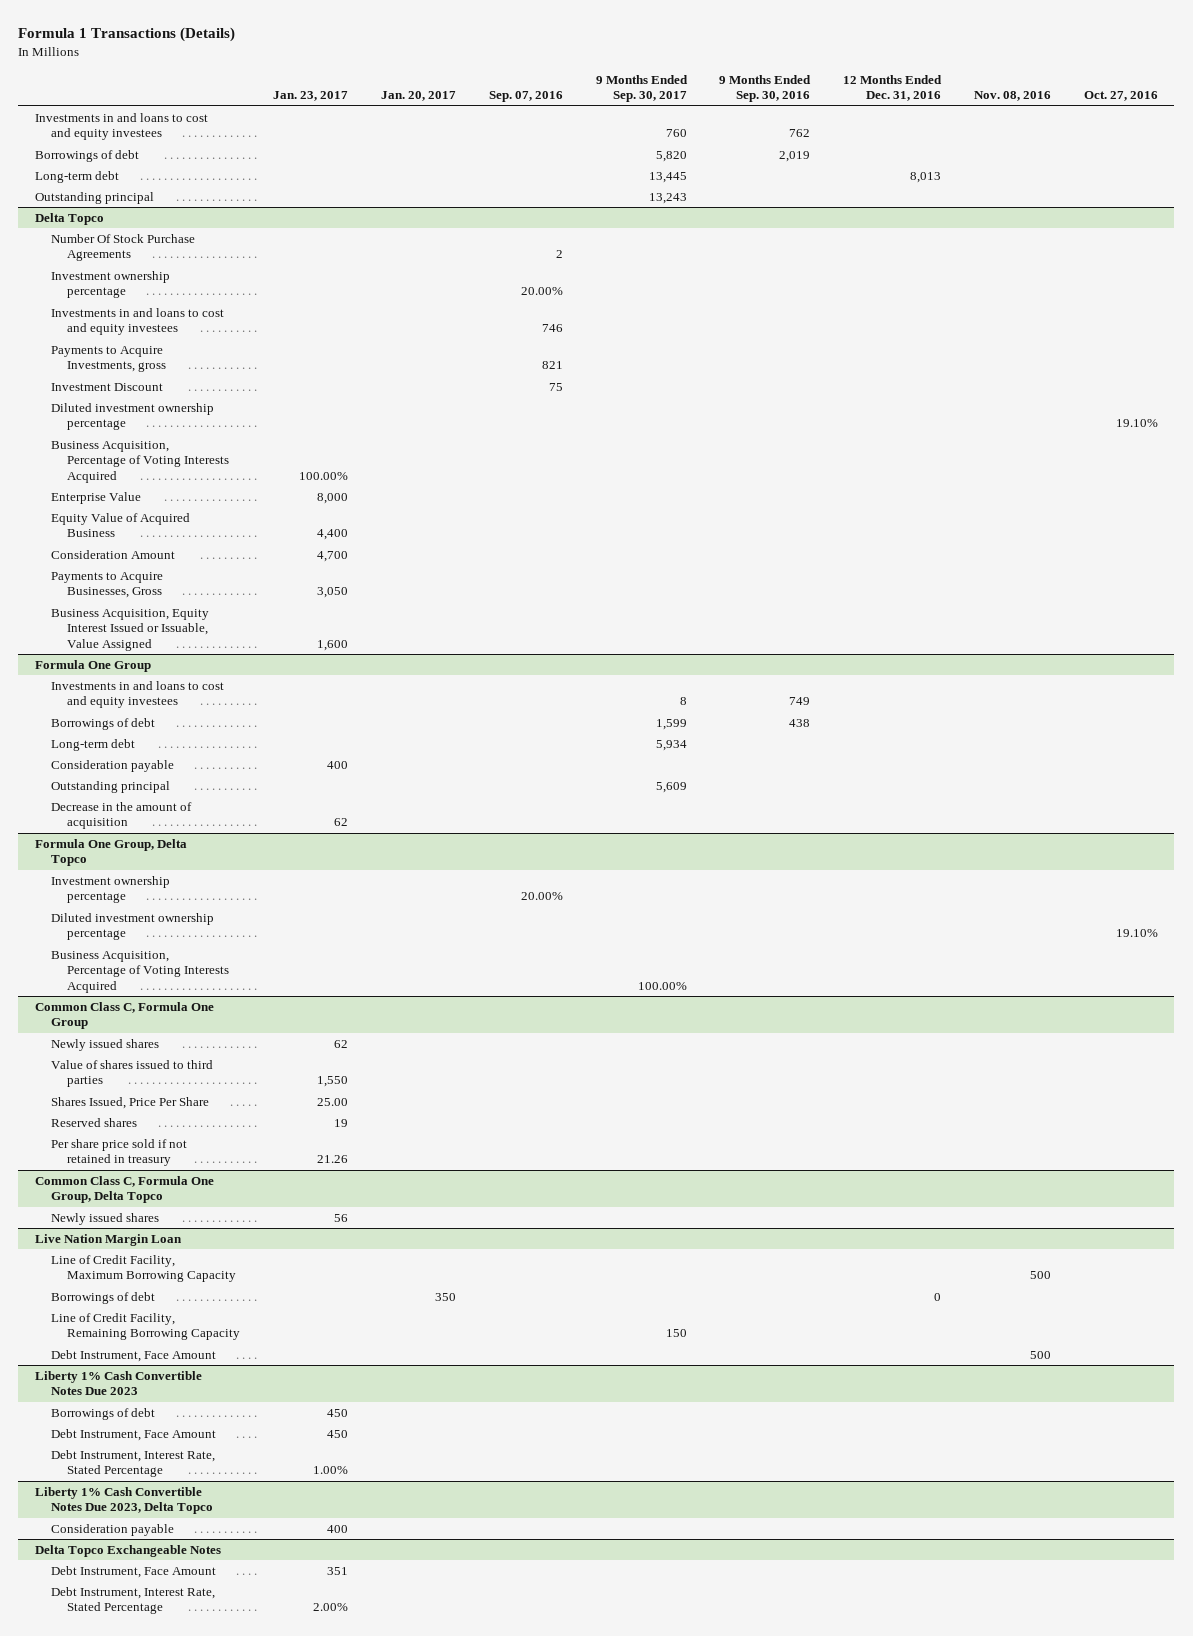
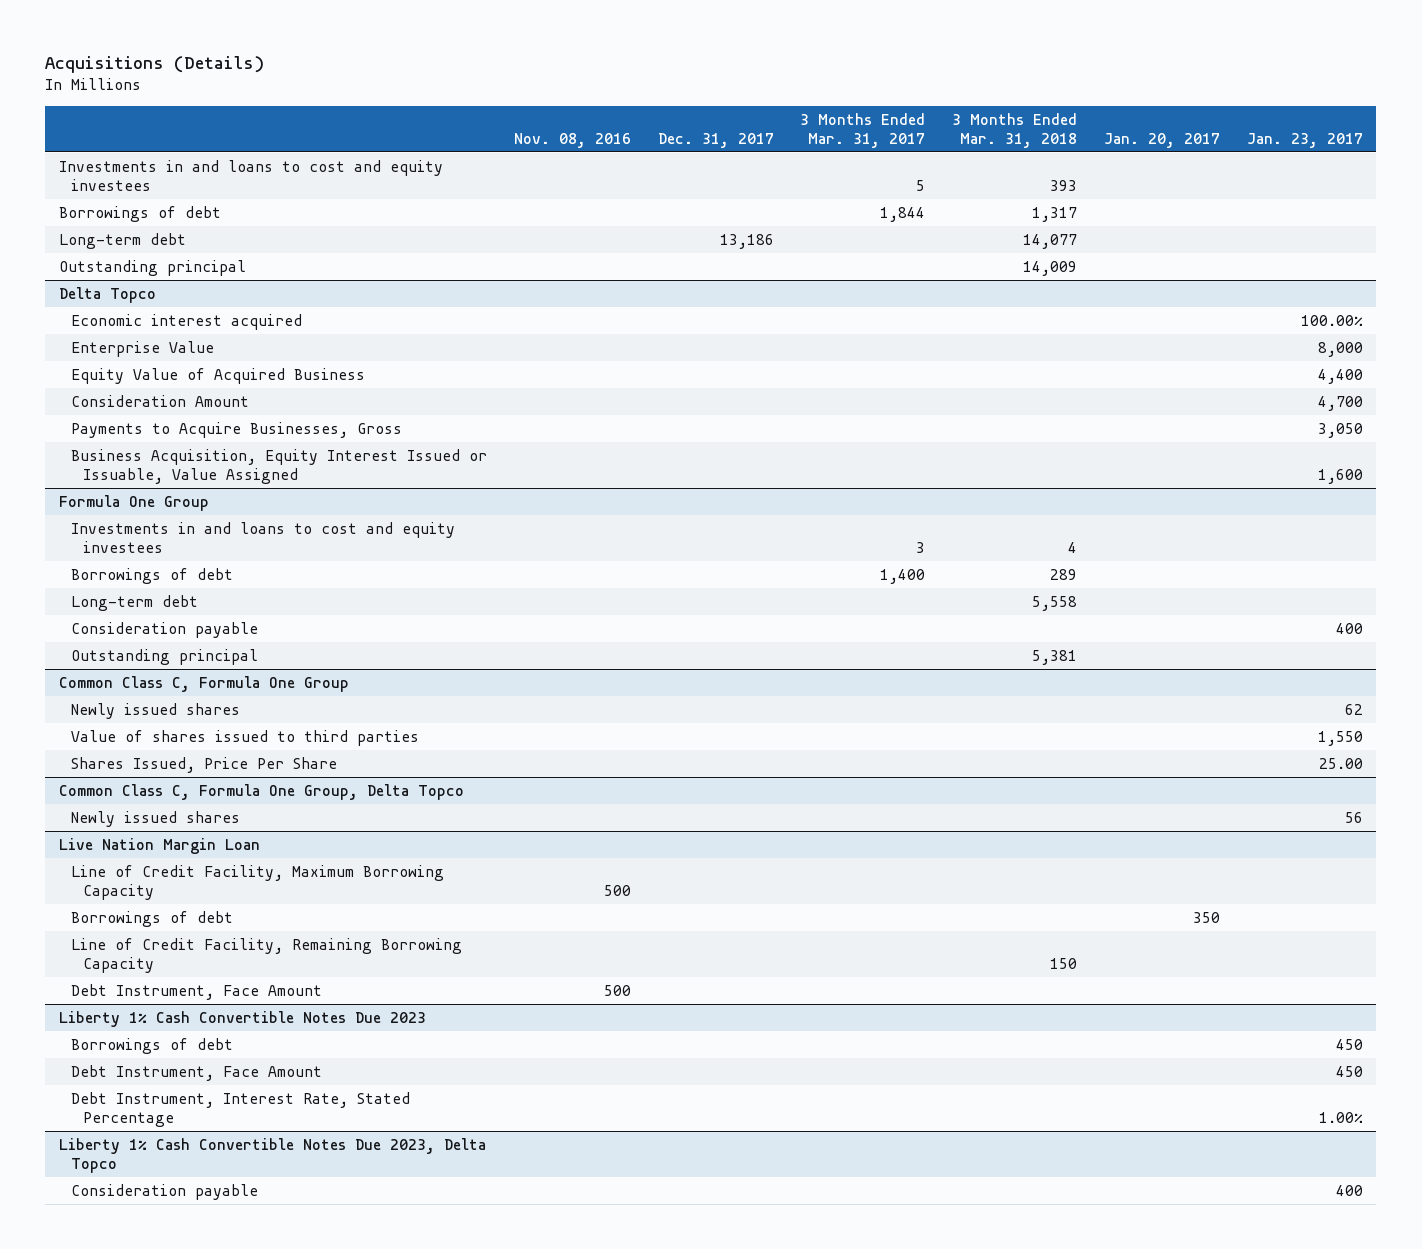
- Formula 1 Transactions (Details)
+ Acquisitions (Details)
- | Jan. 23, 2017 | Jan. 20, 2017 | Sep. 07, 2016 | 9 Months Ended Sep. 30, 2017 | 9 Months Ended Sep. 30, 2016 | 12 Months Ended Dec. 31, 2016 | Nov. 08, 2016 | Oct. 27, 2016
+ | Nov. 08, 2016 | Dec. 31, 2017 | 3 Months Ended Mar. 31, 2017 | 3 Months Ended Mar. 31, 2018 | Jan. 20, 2017 | Jan. 23, 2017
@ Delta Topco
- Number Of Stock Purchase Agreements | | | 2 | | | | |
- Investment ownership percentage | | | 20.00% | | | | |
- Investments in and loans to cost and equity investees | | | 746 | | | | |
- Payments to Acquire Investments, gross | | | 821 | | | | |
- Investment Discount | | | 75 | | | | |
- Diluted investment ownership percentage | | | | | | | | 19.10%
- Business Acquisition, Percentage of Voting Interests Acquired | 100.00% | | | | | | |
+ Economic interest acquired | | | | | | 100.00%
@ Formula One Group
- Decrease in the amount of acquisition | 62 | | | | | | |
- Formula One Group, Delta Topco
- Investment ownership percentage | | | 20.00% | | | | |
- Diluted investment ownership percentage | | | | | | | | 19.10%
- Business Acquisition, Percentage of Voting Interests Acquired | | | | 100.00% | | | |
@ Common Class C, Formula One Group
- Reserved shares | 19 | | | | | | |
- Per share price sold if not retained in treasury | 21.26 | | | | | | |
- Delta Topco Exchangeable Notes
- Debt Instrument, Face Amount | 351 | | | | | | |
- Debt Instrument, Interest Rate, Stated Percentage | 2.00% | | | | | | |

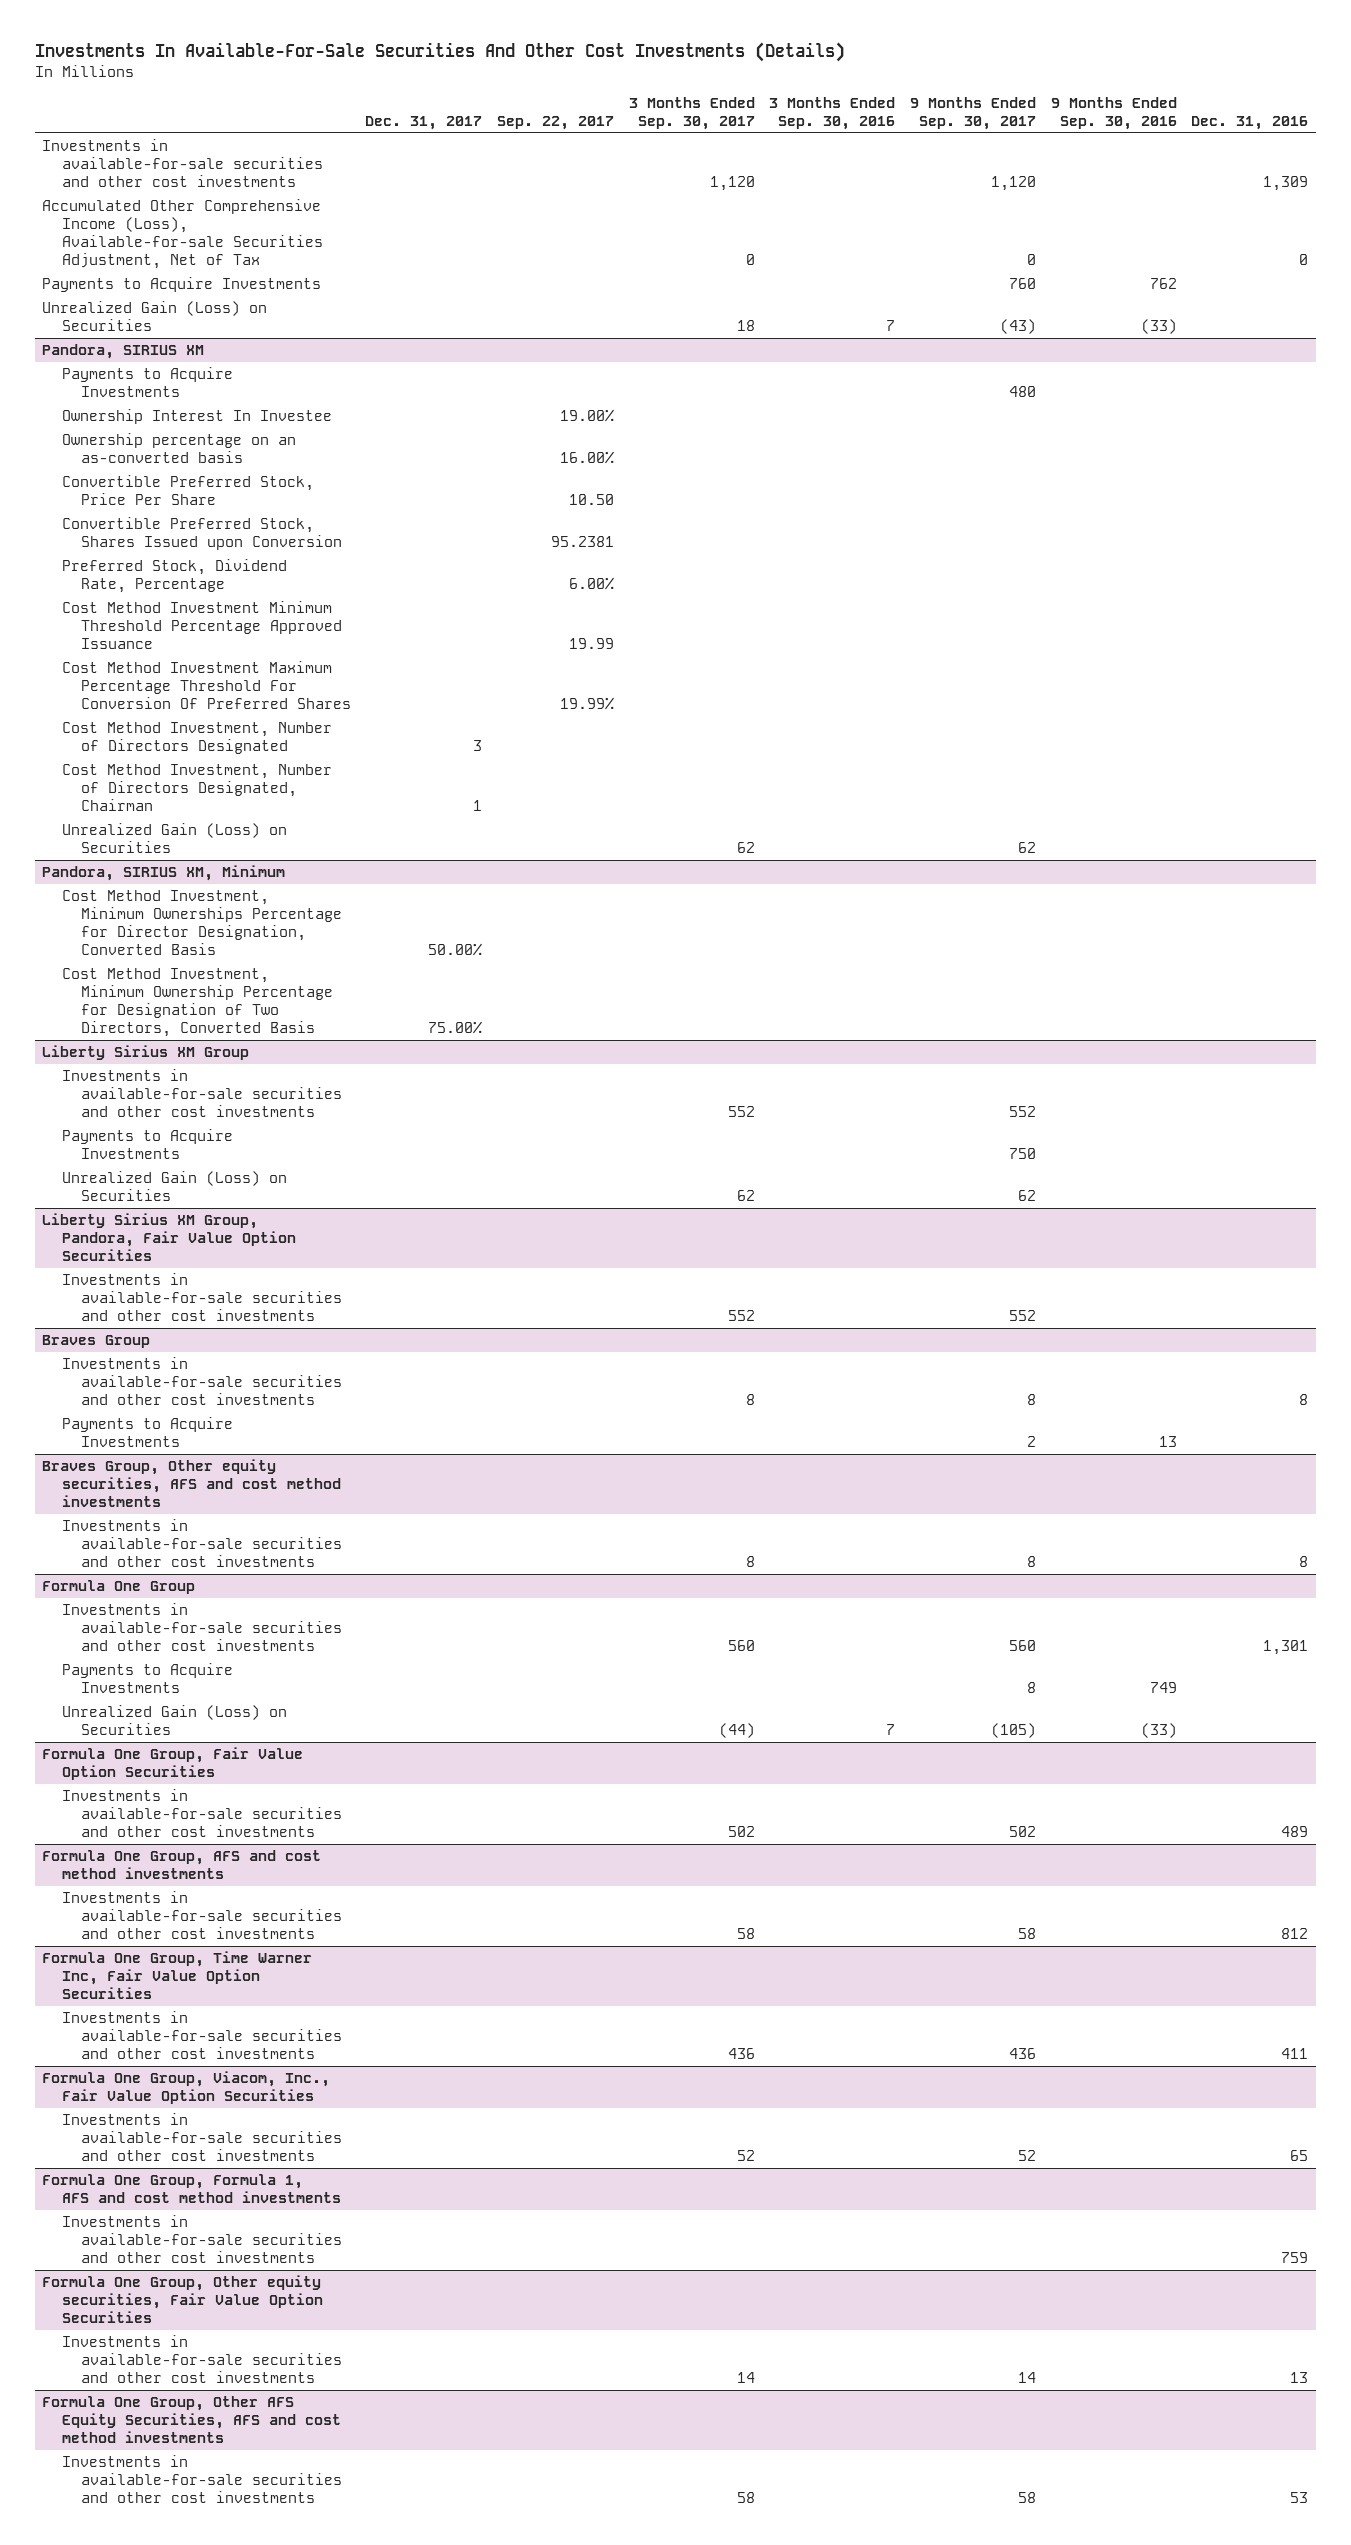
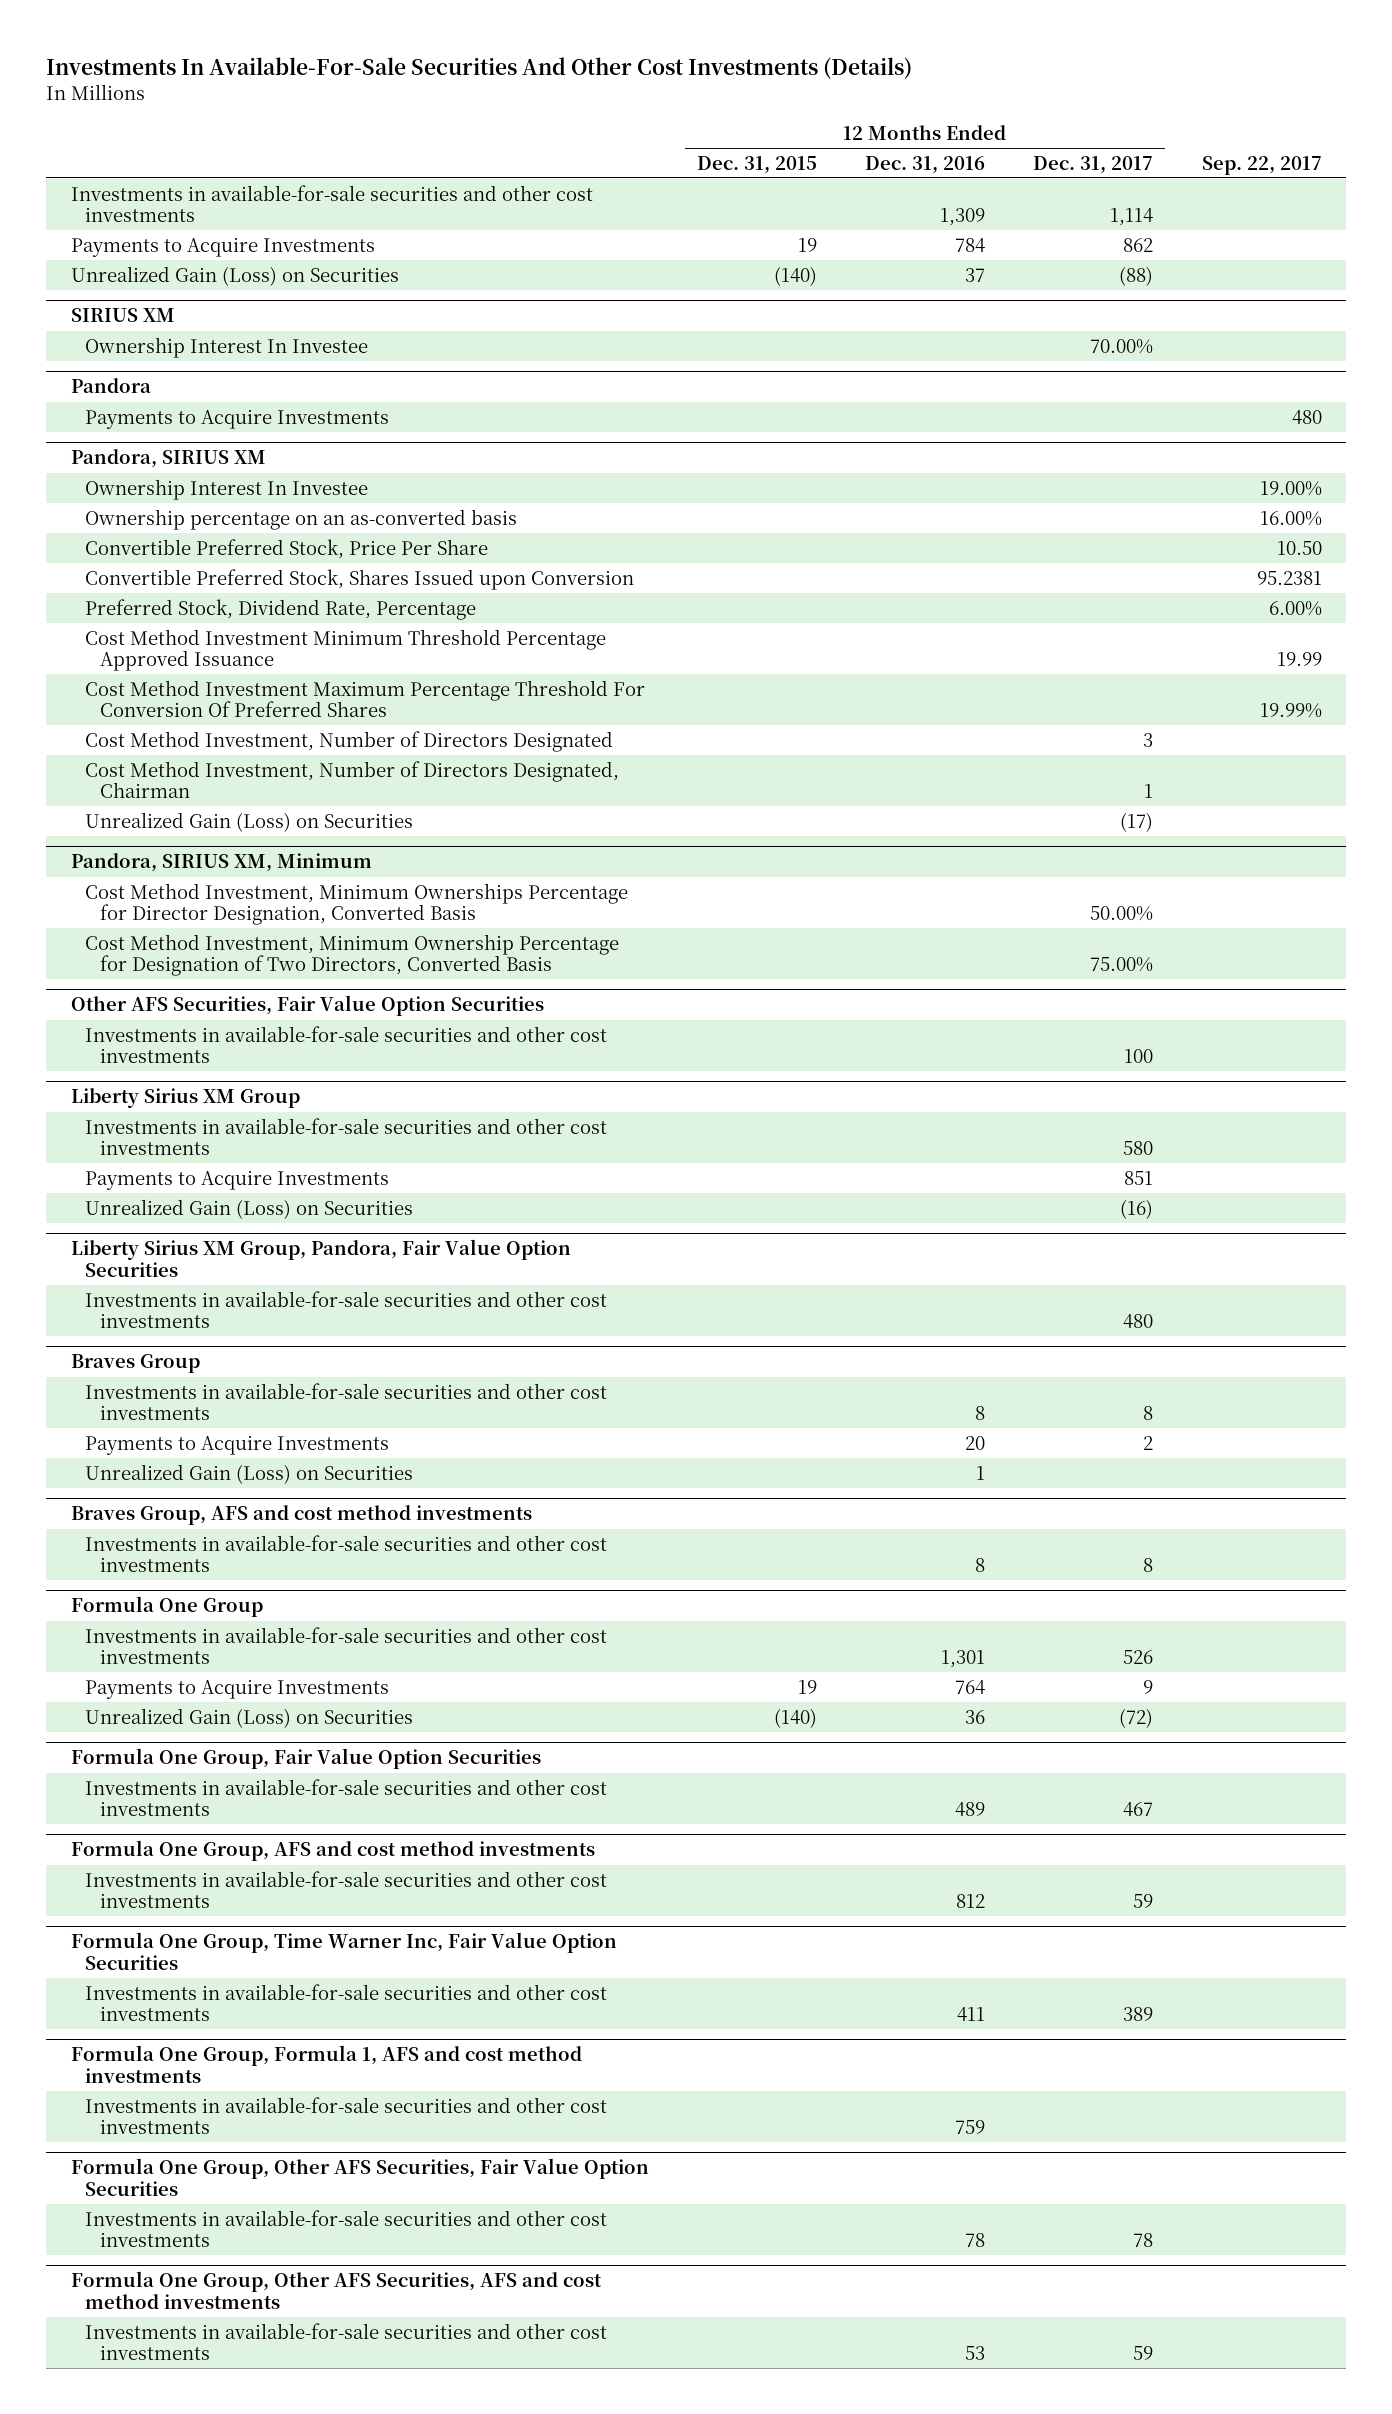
- | Dec. 31, 2017 | Sep. 22, 2017 | 3 Months Ended Sep. 30, 2017 | 3 Months Ended Sep. 30, 2016 | 9 Months Ended Sep. 30, 2017 | 9 Months Ended Sep. 30, 2016 | Dec. 31, 2016
+ | 12 Months Ended Dec. 31, 2015 | 12 Months Ended Dec. 31, 2016 | 12 Months Ended Dec. 31, 2017 | Sep. 22, 2017
- Accumulated Other Comprehensive Income (Loss), Available-for-sale Securities Adjustment, Net of Tax | | | 0 | | 0 | | 0
+ SIRIUS XM
+ Ownership Interest In Investee | | | 70.00% |
+ Pandora
+ Payments to Acquire Investments | | | | 480
@ Pandora, SIRIUS XM
- Payments to Acquire Investments | | | | | 480 | |
+ Other AFS Securities, Fair Value Option Securities
+ Investments in available-for-sale securities and other cost investments | | | 100 |
- Braves Group, Other equity securities, AFS and cost method investments
@ Braves Group
+ Unrealized Gain (Loss) on Securities | | 1 | |
+ Braves Group, AFS and cost method investments
- Formula One Group, Viacom, Inc., Fair Value Option Securities
- Investments in available-for-sale securities and other cost investments | | | 52 | | 52 | | 65
- Formula One Group, Other equity securities, Fair Value Option Securities
+ Formula One Group, Other AFS Securities, Fair Value Option Securities
- Formula One Group, Other AFS Equity Securities, AFS and cost method investments
+ Formula One Group, Other AFS Securities, AFS and cost method investments

